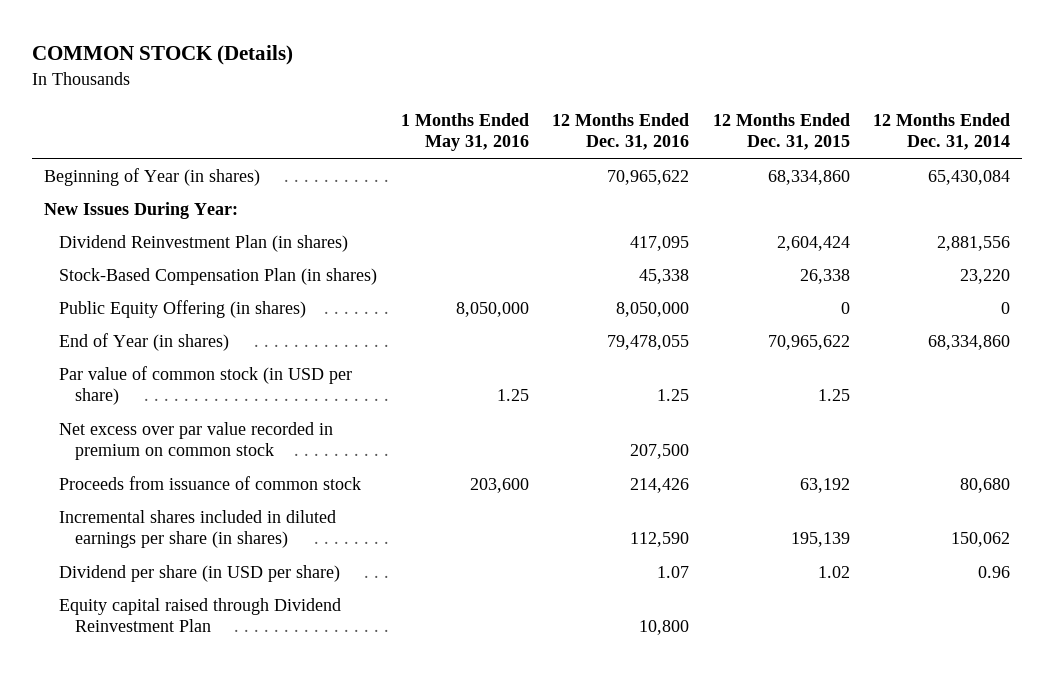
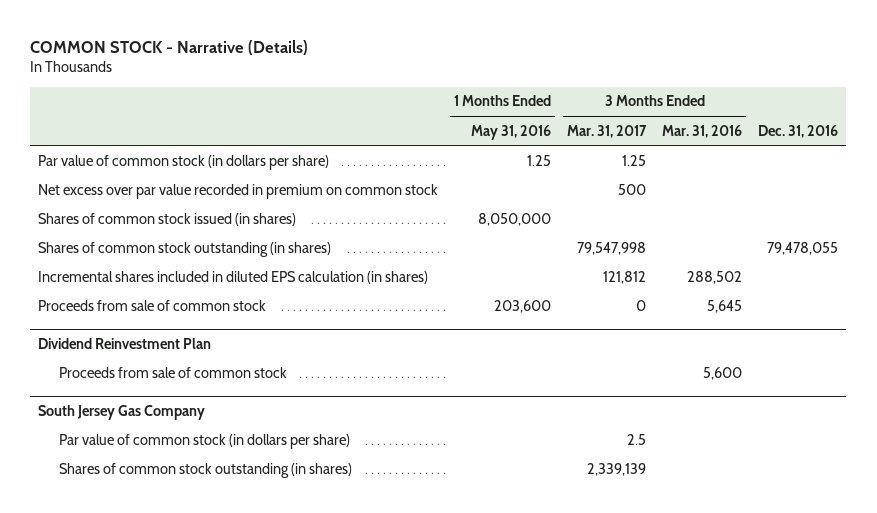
- COMMON STOCK (Details)
+ COMMON STOCK - Narrative (Details)
- | 1 Months Ended May 31, 2016 | 12 Months Ended Dec. 31, 2016 | 12 Months Ended Dec. 31, 2015 | 12 Months Ended Dec. 31, 2014
+ | 1 Months Ended May 31, 2016 | 3 Months Ended Mar. 31, 2017 | 3 Months Ended Mar. 31, 2016 | Dec. 31, 2016
- Beginning of Year (in shares) | | 70,965,622 | 68,334,860 | 65,430,084
- New Issues During Year:
- Dividend Reinvestment Plan (in shares) | | 417,095 | 2,604,424 | 2,881,556
- Stock-Based Compensation Plan (in shares) | | 45,338 | 26,338 | 23,220
- Public Equity Offering (in shares) | 8,050,000 | 8,050,000 | 0 | 0
- End of Year (in shares) | | 79,478,055 | 70,965,622 | 68,334,860
- Par value of common stock (in USD per share) | 1.25 | 1.25 | 1.25 |
+ Par value of common stock (in dollars per share) | 1.25 | 1.25 | |
- Proceeds from issuance of common stock | 203,600 | 214,426 | 63,192 | 80,680
- Incremental shares included in diluted earnings per share (in shares) | | 112,590 | 195,139 | 150,062
- Dividend per share (in USD per share) | | 1.07 | 1.02 | 0.96
- Equity capital raised through Dividend Reinvestment Plan | | 10,800 | |
+ Shares of common stock issued (in shares) | 8,050,000 | | |
+ Shares of common stock outstanding (in shares) | | 79,547,998 | | 79,478,055
+ Incremental shares included in diluted EPS calculation (in shares) | | 121,812 | 288,502 |
+ Proceeds from sale of common stock | 203,600 | 0 | 5,645 |
+ Dividend Reinvestment Plan
+ Proceeds from sale of common stock | | | 5,600 |
+ South Jersey Gas Company
+ Par value of common stock (in dollars per share) | | 2.5 | |
+ Shares of common stock outstanding (in shares) | | 2,339,139 | |

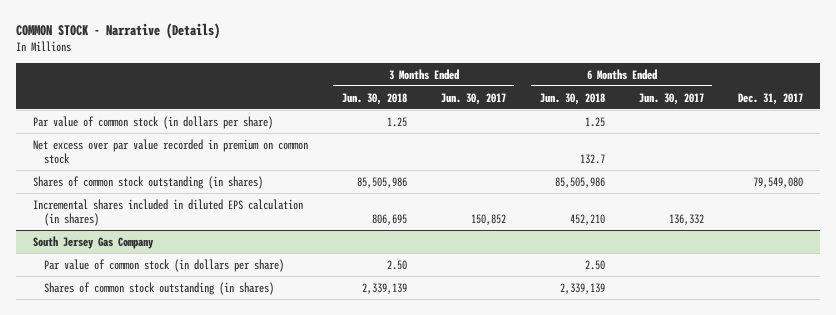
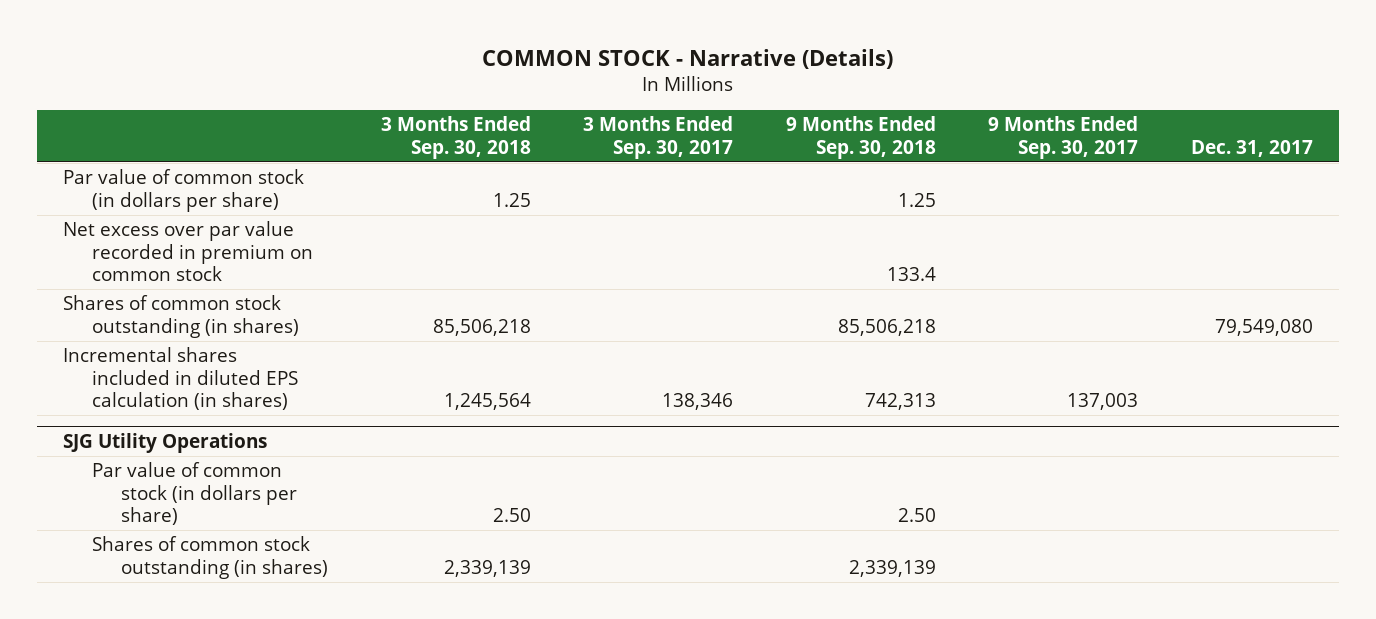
- | 3 Months Ended Jun. 30, 2018 | 3 Months Ended Jun. 30, 2017 | 6 Months Ended Jun. 30, 2018 | 6 Months Ended Jun. 30, 2017 | Dec. 31, 2017
+ | 3 Months Ended Sep. 30, 2018 | 3 Months Ended Sep. 30, 2017 | 9 Months Ended Sep. 30, 2018 | 9 Months Ended Sep. 30, 2017 | Dec. 31, 2017
- South Jersey Gas Company
+ SJG Utility Operations

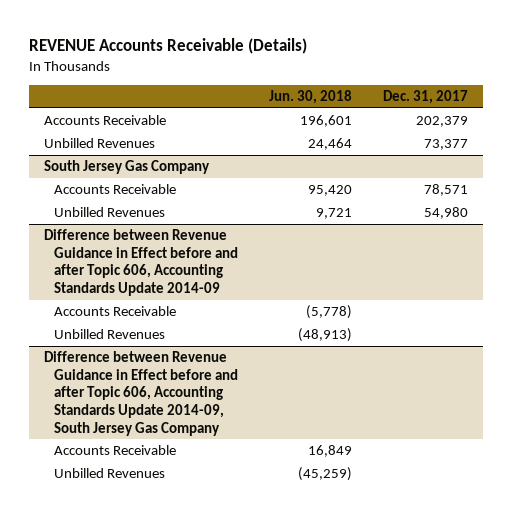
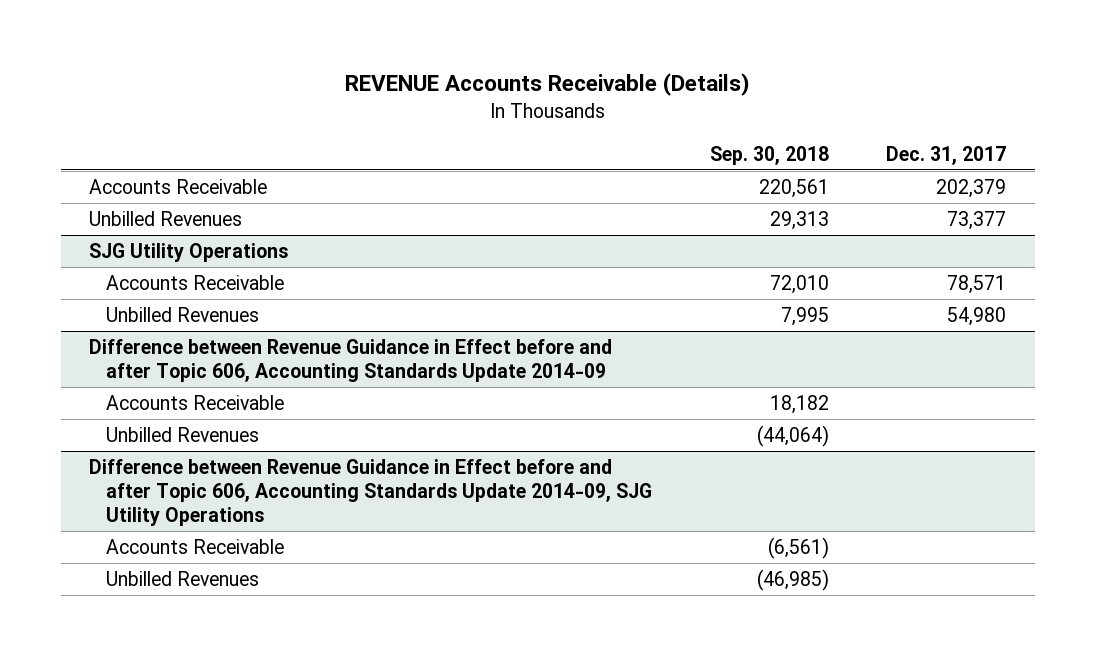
- | Jun. 30, 2018 | Dec. 31, 2017
+ | Sep. 30, 2018 | Dec. 31, 2017
- South Jersey Gas Company
+ SJG Utility Operations
- Difference between Revenue Guidance in Effect before and after Topic 606, Accounting Standards Update 2014-09, South Jersey Gas Company
+ Difference between Revenue Guidance in Effect before and after Topic 606, Accounting Standards Update 2014-09, SJG Utility Operations

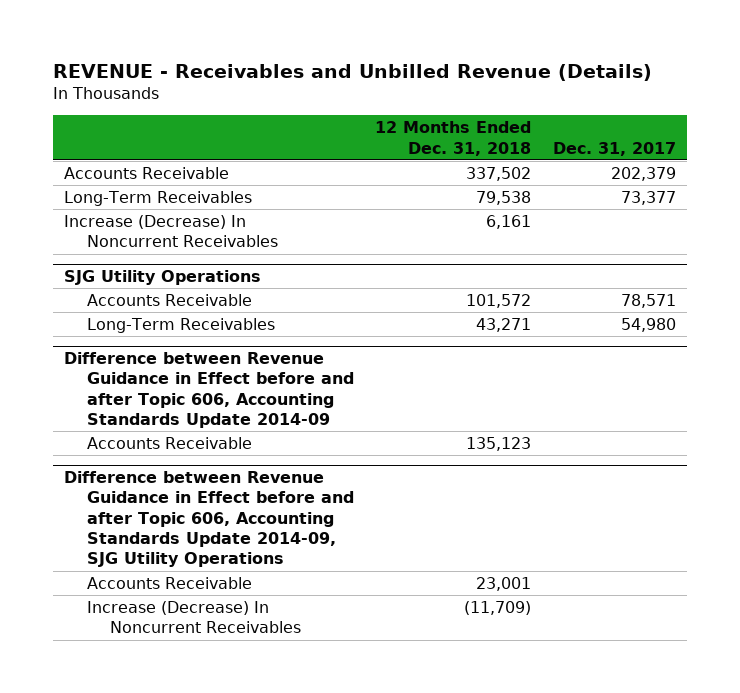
- REVENUE Accounts Receivable (Details)
+ REVENUE - Receivables and Unbilled Revenue (Details)
- | Sep. 30, 2018 | Dec. 31, 2017
+ | 12 Months Ended Dec. 31, 2018 | Dec. 31, 2017
- Unbilled Revenues | 29,313 | 73,377
+ Long-Term Receivables | 79,538 | 73,377
+ Increase (Decrease) In Noncurrent Receivables | 6,161 |
@ SJG Utility Operations
- Unbilled Revenues | 7,995 | 54,980
+ Long-Term Receivables | 43,271 | 54,980
@ Difference between Revenue Guidance in Effect before and after Topic 606, Accounting Standards Update 2014-09
- Unbilled Revenues | (44,064) |
@ Difference between Revenue Guidance in Effect before and after Topic 606, Accounting Standards Update 2014-09, SJG Utility Operations
- Unbilled Revenues | (46,985) |
+ Increase (Decrease) In Noncurrent Receivables | (11,709) |

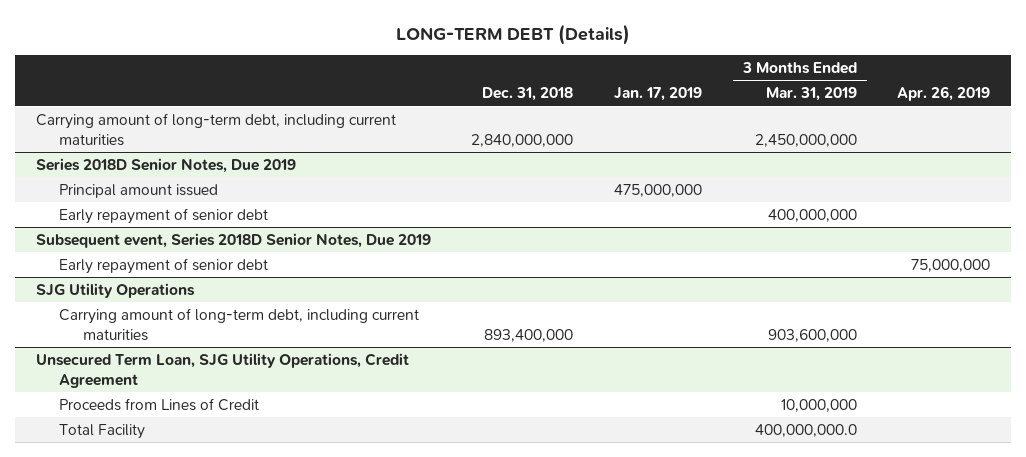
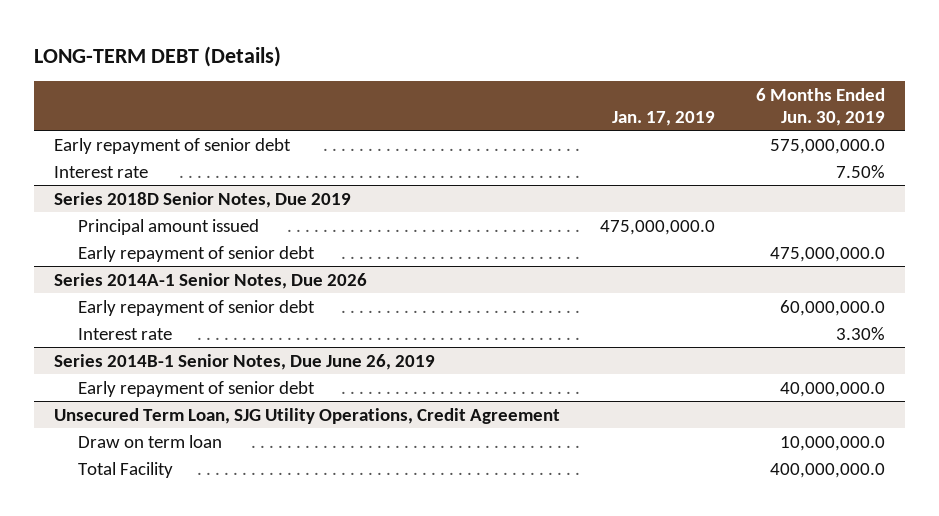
- | Dec. 31, 2018 | Jan. 17, 2019 | 3 Months Ended Mar. 31, 2019 | Apr. 26, 2019
+ | Jan. 17, 2019 | 6 Months Ended Jun. 30, 2019
- Carrying amount of long-term debt, including current maturities | 2,840,000,000 | | 2,450,000,000 |
+ Early repayment of senior debt | | 575,000,000.0
+ Interest rate | | 7.50%
@ Series 2018D Senior Notes, Due 2019
- Principal amount issued | | 475,000,000 | |
+ Principal amount issued | 475,000,000.0 |
- Subsequent event, Series 2018D Senior Notes, Due 2019
- Early repayment of senior debt | | | | 75,000,000
- SJG Utility Operations
- Carrying amount of long-term debt, including current maturities | 893,400,000 | | 903,600,000 |
+ Series 2014A-1 Senior Notes, Due 2026
+ Early repayment of senior debt | | 60,000,000.0
+ Interest rate | | 3.30%
+ Series 2014B-1 Senior Notes, Due June 26, 2019
+ Early repayment of senior debt | | 40,000,000.0
@ Unsecured Term Loan, SJG Utility Operations, Credit Agreement
- Proceeds from Lines of Credit | | | 10,000,000 |
+ Draw on term loan | | 10,000,000.0

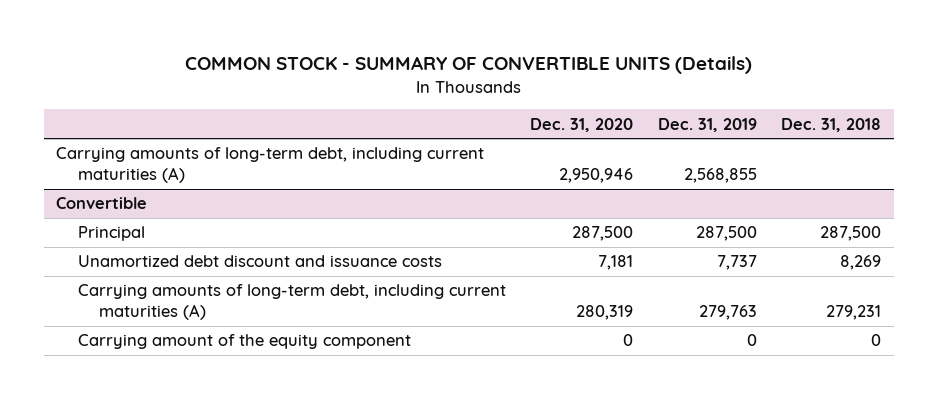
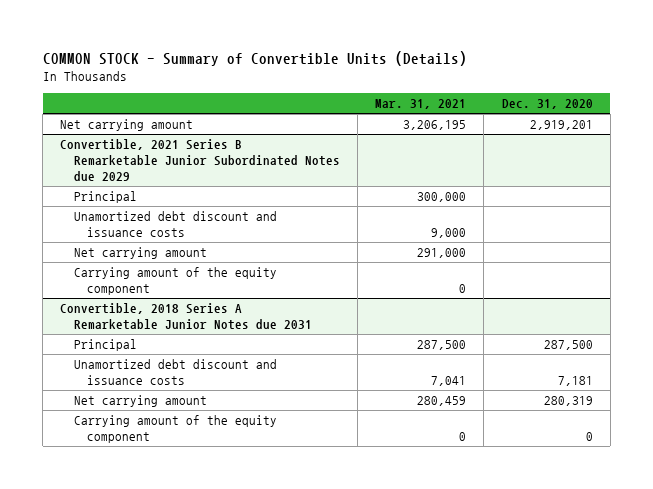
- COMMON STOCK - SUMMARY OF CONVERTIBLE UNITS (Details)
+ COMMON STOCK - Summary of Convertible Units (Details)
- | Dec. 31, 2020 | Dec. 31, 2019 | Dec. 31, 2018
+ | Mar. 31, 2021 | Dec. 31, 2020
- Carrying amounts of long-term debt, including current maturities (A) | 2,950,946 | 2,568,855 |
- Convertible
+ Net carrying amount | 3,206,195 | 2,919,201
+ Convertible, 2021 Series B Remarketable Junior Subordinated Notes due 2029
+ Principal | 300,000 |
+ Unamortized debt discount and issuance costs | 9,000 |
+ Net carrying amount | 291,000 |
+ Carrying amount of the equity component | 0 |
+ Convertible, 2018 Series A Remarketable Junior Notes due 2031
- Carrying amounts of long-term debt, including current maturities (A) | 280,319 | 279,763 | 279,231
+ Net carrying amount | 280,459 | 280,319

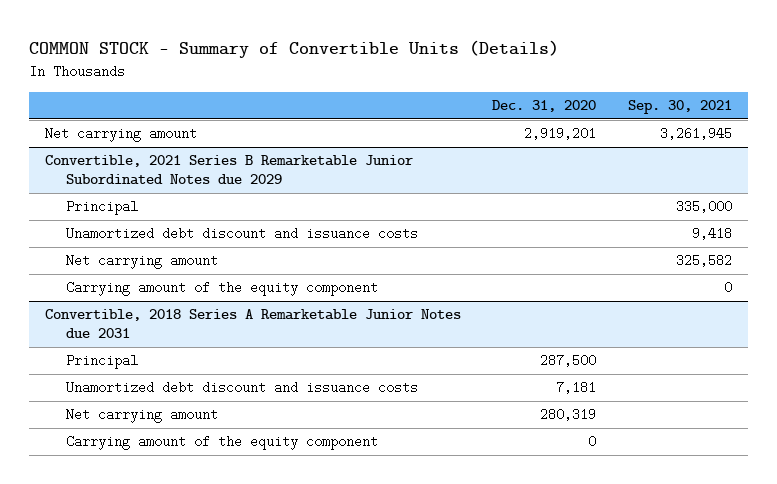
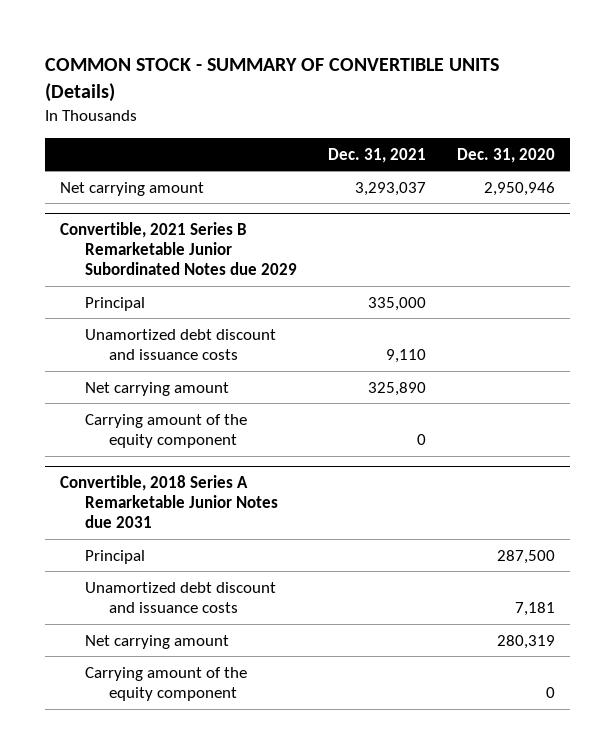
- COMMON STOCK - Summary of Convertible Units (Details)
+ COMMON STOCK - SUMMARY OF CONVERTIBLE UNITS (Details)
- | Dec. 31, 2020 | Sep. 30, 2021
+ | Dec. 31, 2021 | Dec. 31, 2020
- Net carrying amount | 2,919,201 | 3,261,945
+ Net carrying amount | 3,293,037 | 2,950,946

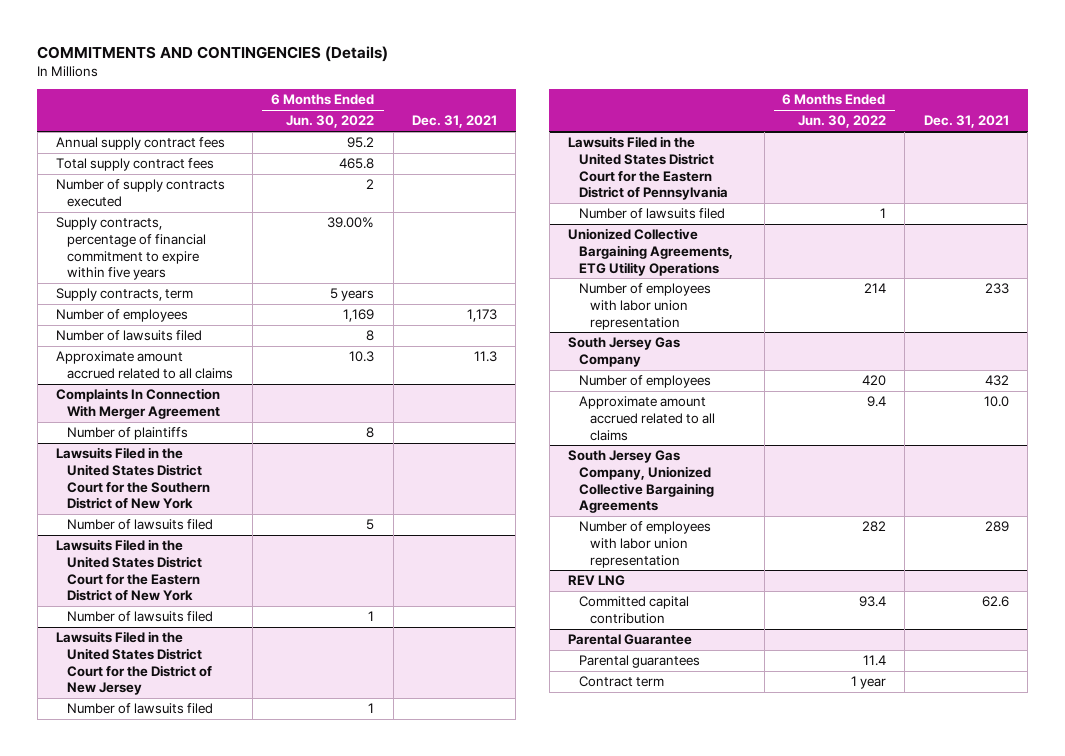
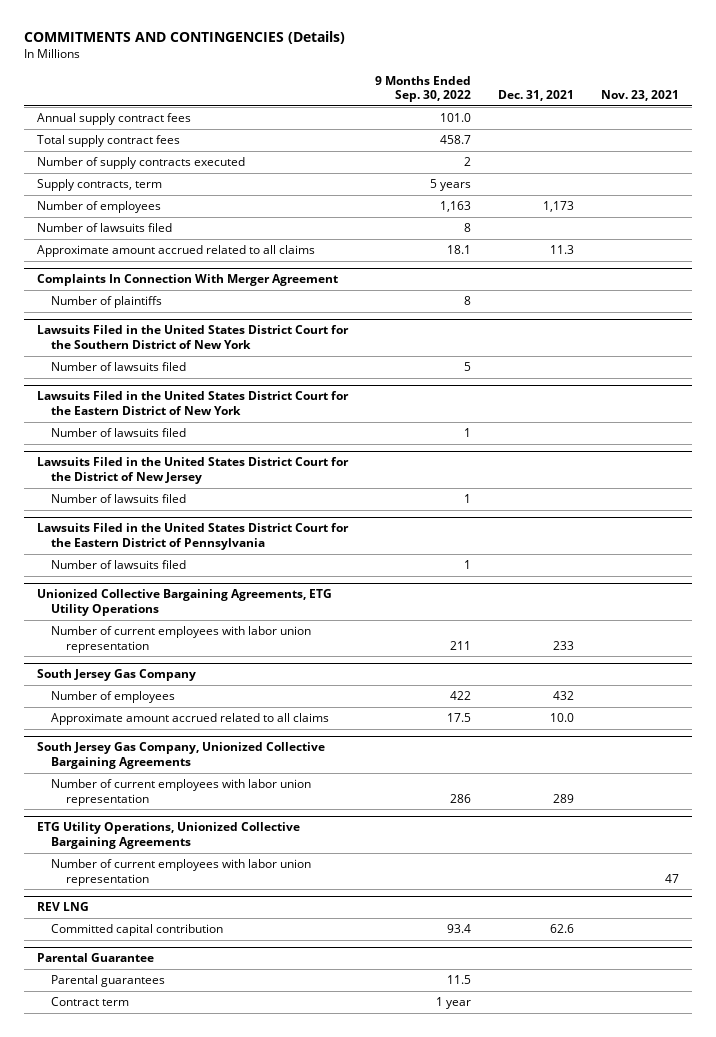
- | 6 Months Ended Jun. 30, 2022 | Dec. 31, 2021
+ | 9 Months Ended Sep. 30, 2022 | Dec. 31, 2021 | Nov. 23, 2021
- Supply contracts, percentage of financial commitment to expire within five years | 39.00% |
@ Unionized Collective Bargaining Agreements, ETG Utility Operations
- Number of employees with labor union representation | 214 | 233
+ Number of current employees with labor union representation | 211 | 233 |
@ South Jersey Gas Company, Unionized Collective Bargaining Agreements
- Number of employees with labor union representation | 282 | 289
+ Number of current employees with labor union representation | 286 | 289 |
+ ETG Utility Operations, Unionized Collective Bargaining Agreements
+ Number of current employees with labor union representation | | | 47

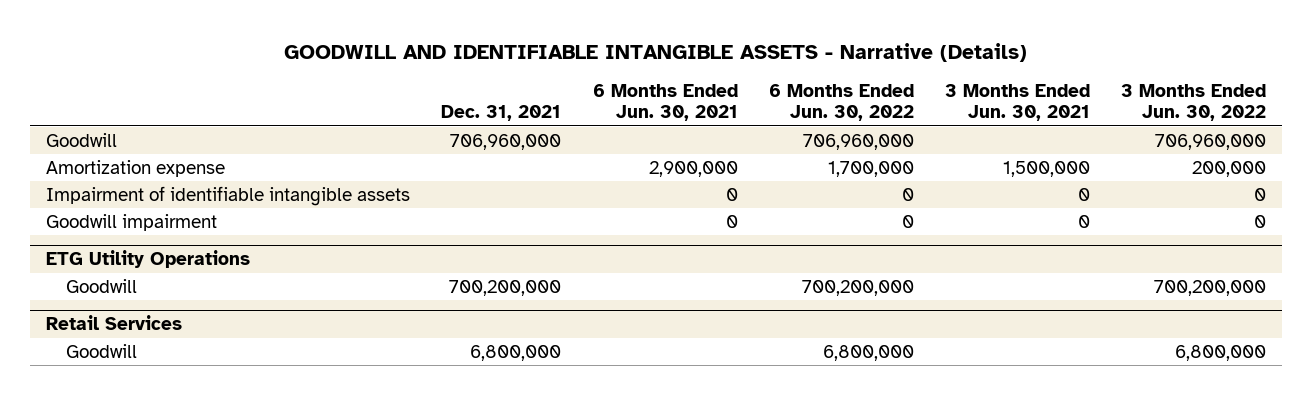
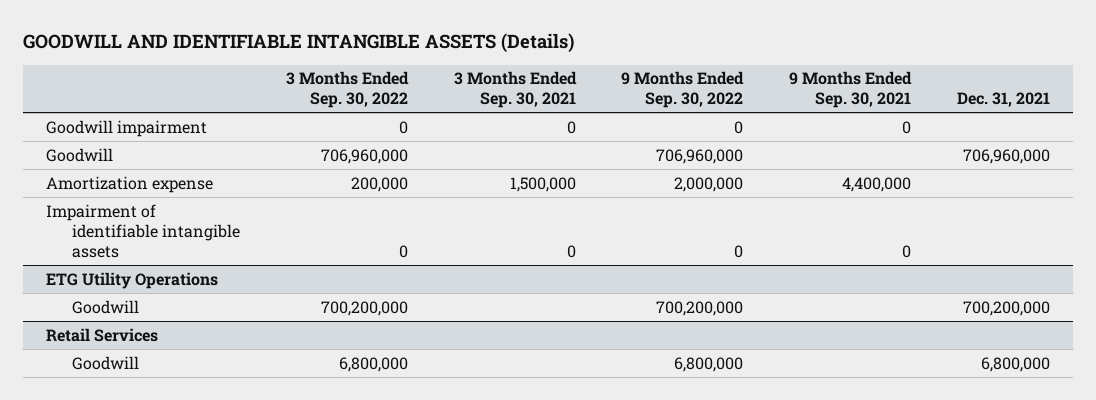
- GOODWILL AND IDENTIFIABLE INTANGIBLE ASSETS - Narrative (Details)
+ GOODWILL AND IDENTIFIABLE INTANGIBLE ASSETS (Details)
- | Dec. 31, 2021 | 6 Months Ended Jun. 30, 2021 | 6 Months Ended Jun. 30, 2022 | 3 Months Ended Jun. 30, 2021 | 3 Months Ended Jun. 30, 2022
+ | 3 Months Ended Sep. 30, 2022 | 3 Months Ended Sep. 30, 2021 | 9 Months Ended Sep. 30, 2022 | 9 Months Ended Sep. 30, 2021 | Dec. 31, 2021
moved up: Goodwill impairment | 0 | 0 | 0 | 0 |

